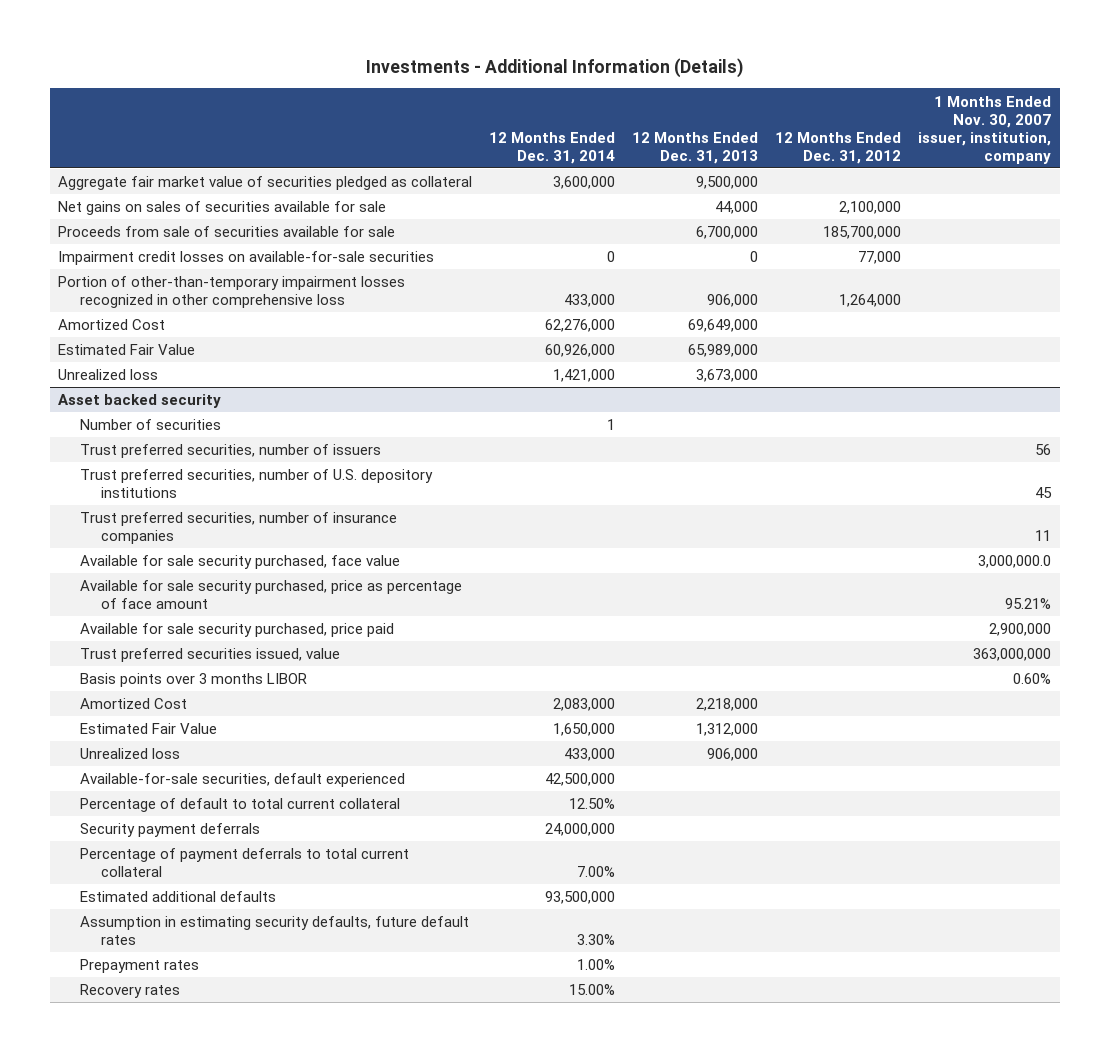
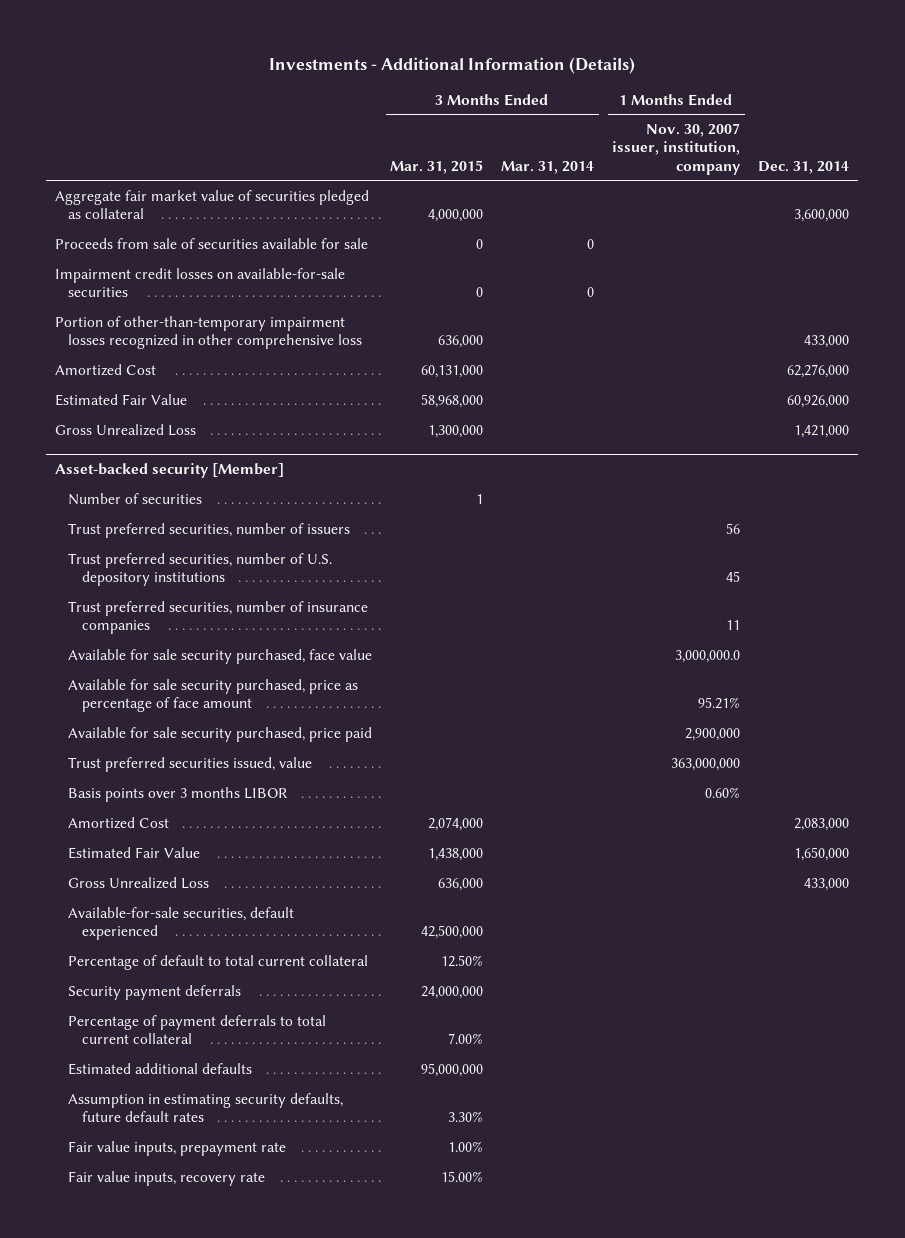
- | 12 Months Ended Dec. 31, 2014 | 12 Months Ended Dec. 31, 2013 | 12 Months Ended Dec. 31, 2012 | 1 Months Ended Nov. 30, 2007 issuer, institution, company
+ | 3 Months Ended Mar. 31, 2015 | 3 Months Ended Mar. 31, 2014 | 1 Months Ended Nov. 30, 2007 issuer, institution, company | Dec. 31, 2014
- Net gains on sales of securities available for sale | | 44,000 | 2,100,000 |
- Unrealized loss | 1,421,000 | 3,673,000 | |
- Asset backed security
+ Gross Unrealized Loss | 1,300,000 | | | 1,421,000
+ Asset-backed security [Member]
- Unrealized loss | 433,000 | 906,000 | |
+ Gross Unrealized Loss | 636,000 | | | 433,000
- Prepayment rates | 1.00% | | |
- Recovery rates | 15.00% | | |
+ Fair value inputs, prepayment rate | 1.00% | | |
+ Fair value inputs, recovery rate | 15.00% | | |

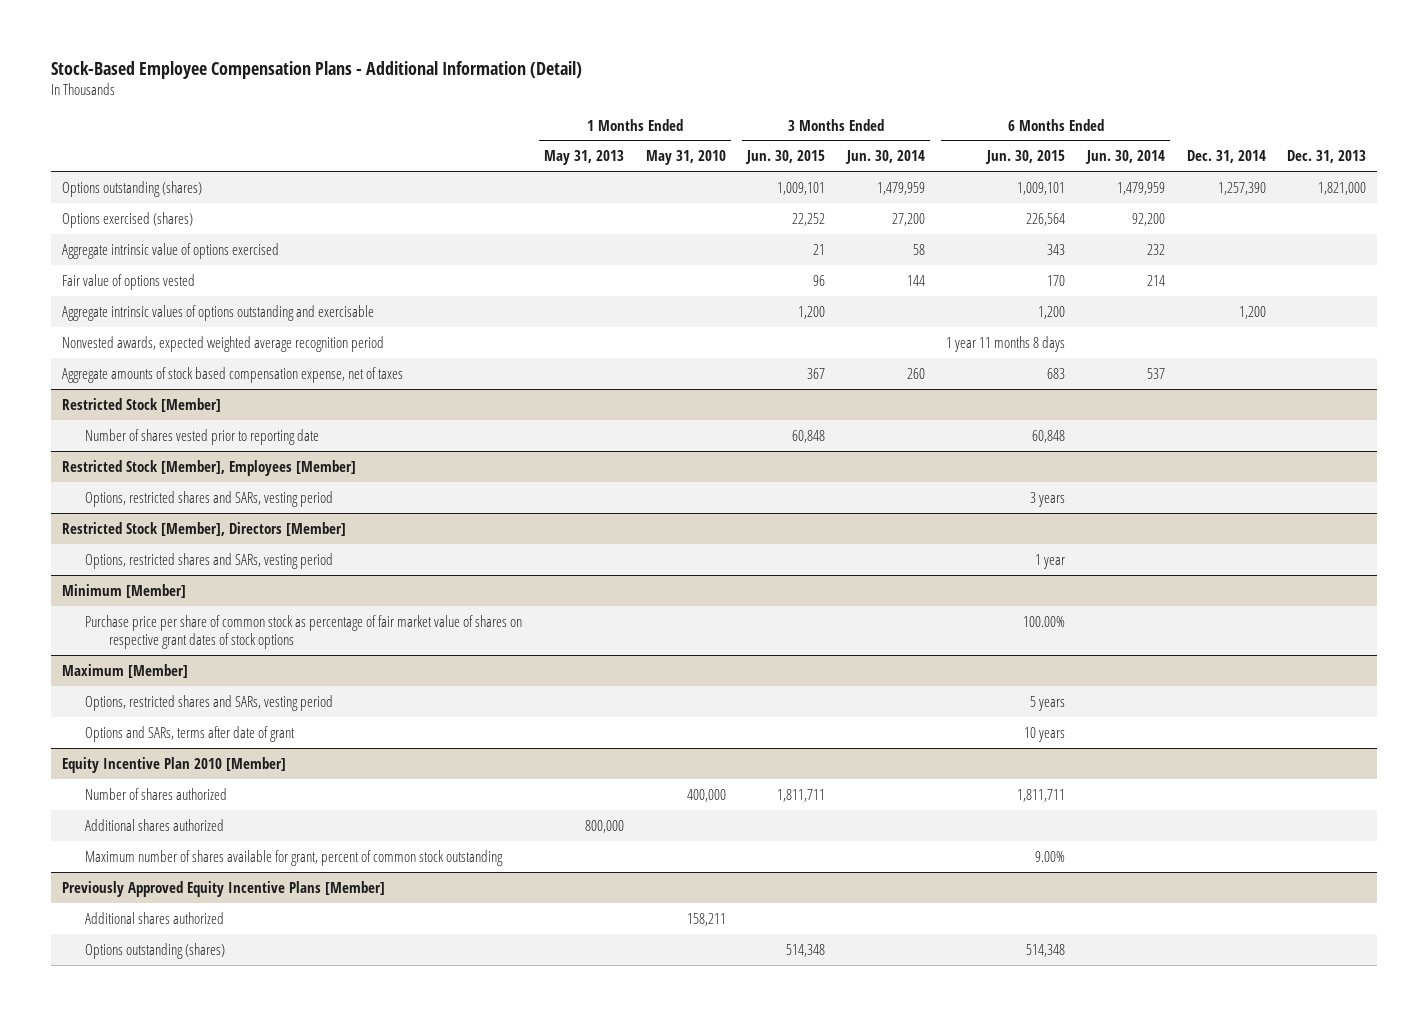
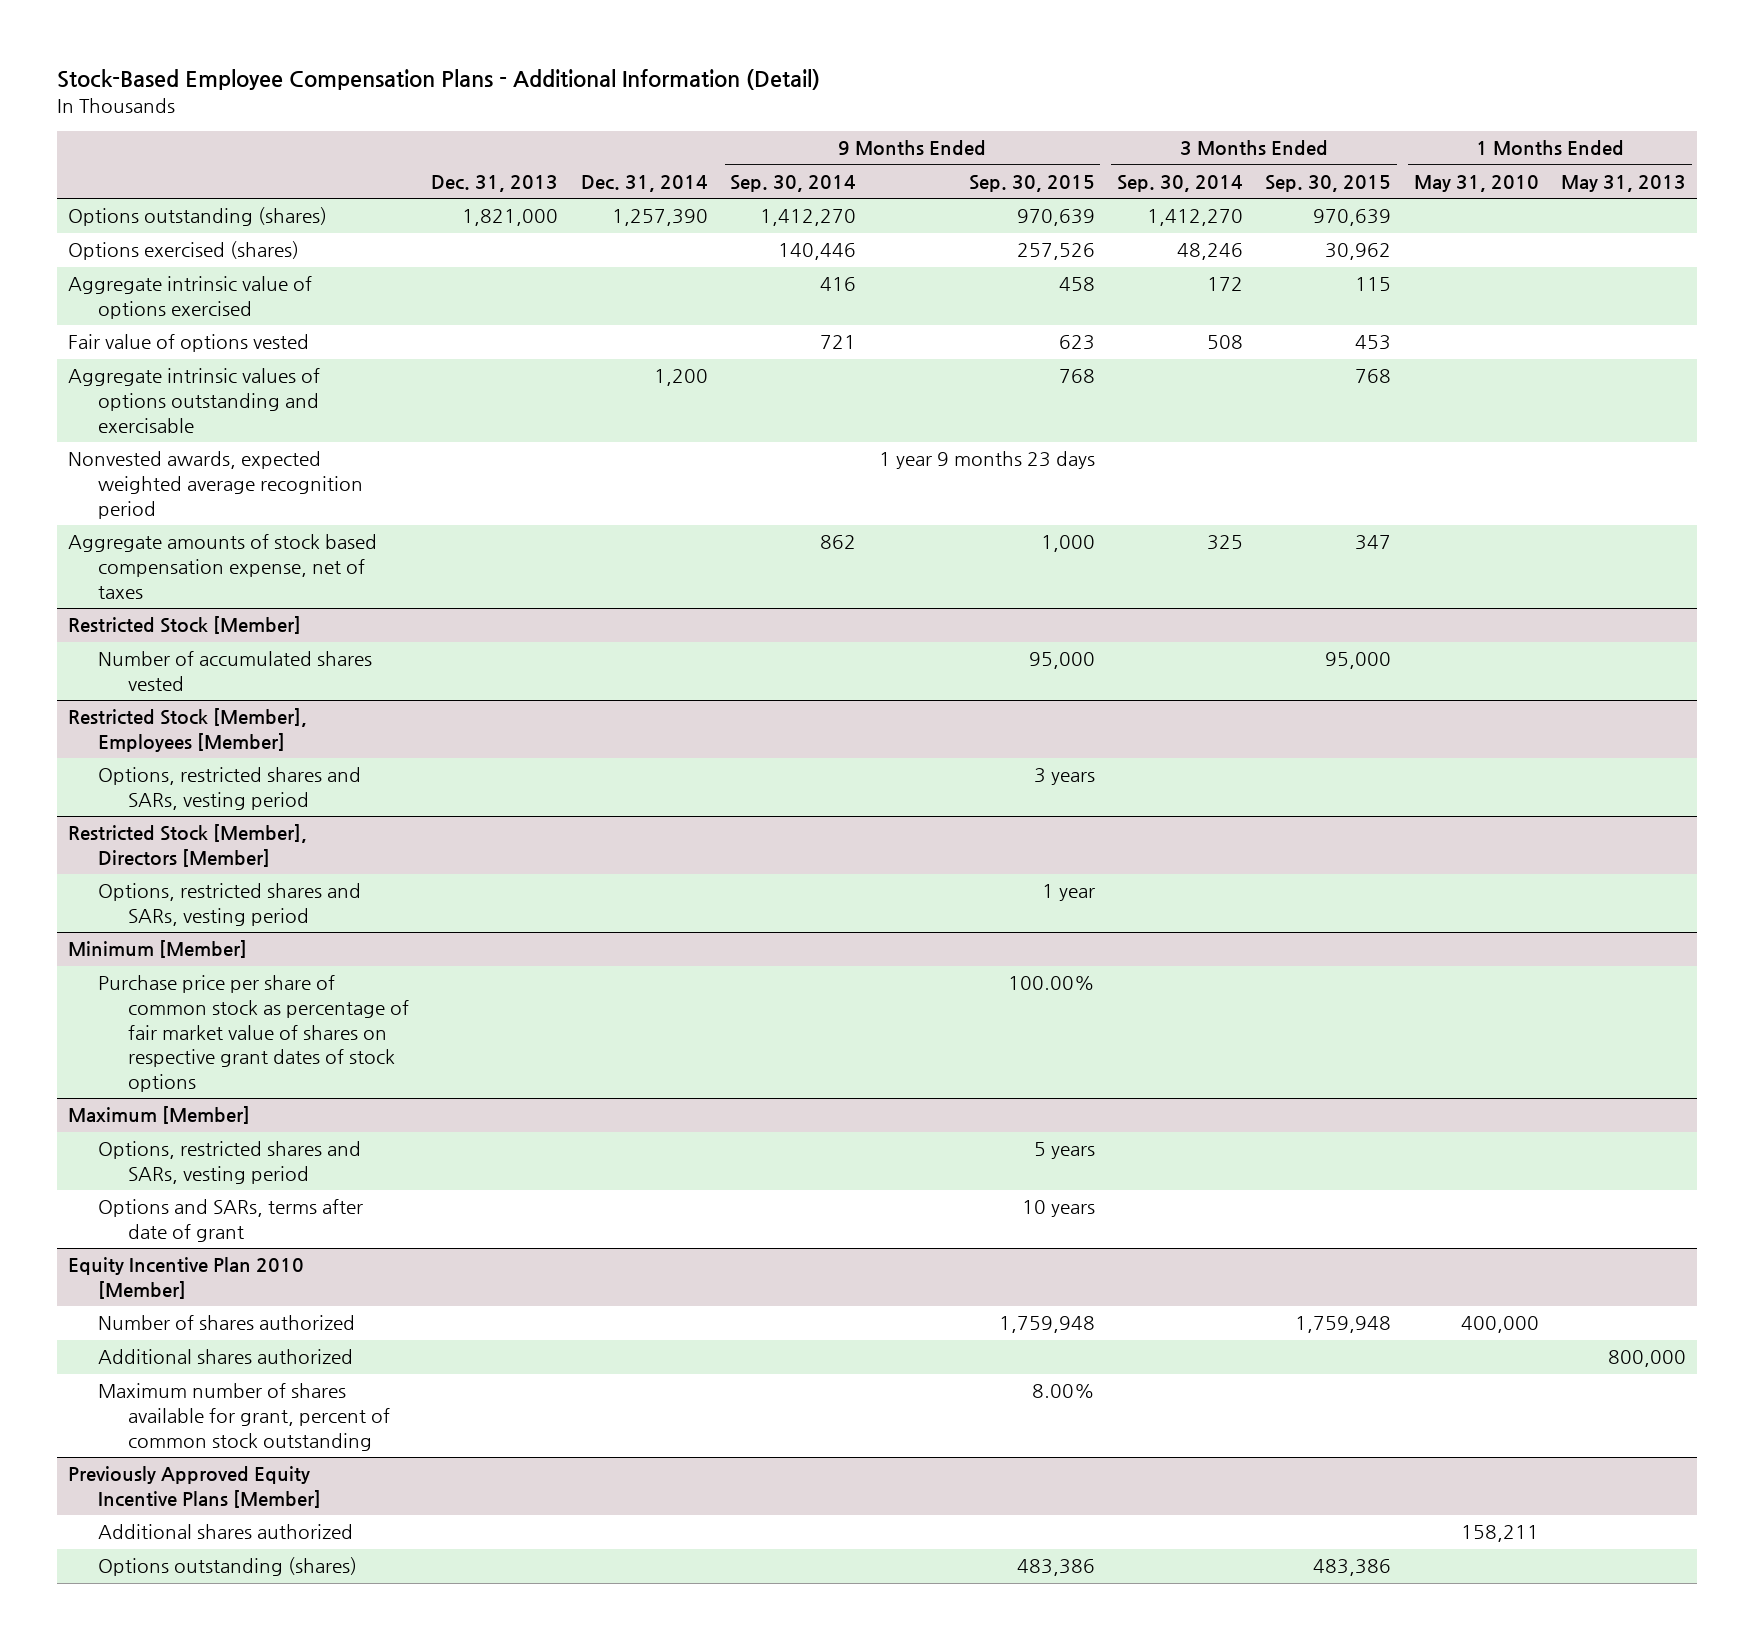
- | 1 Months Ended May 31, 2013 | 1 Months Ended May 31, 2010 | 3 Months Ended Jun. 30, 2015 | 3 Months Ended Jun. 30, 2014 | 6 Months Ended Jun. 30, 2015 | 6 Months Ended Jun. 30, 2014 | Dec. 31, 2014 | Dec. 31, 2013
+ | Dec. 31, 2013 | Dec. 31, 2014 | 9 Months Ended Sep. 30, 2014 | 9 Months Ended Sep. 30, 2015 | 3 Months Ended Sep. 30, 2014 | 3 Months Ended Sep. 30, 2015 | 1 Months Ended May 31, 2010 | 1 Months Ended May 31, 2013
@ Restricted Stock [Member]
- Number of shares vested prior to reporting date | | | 60,848 | | 60,848 | | |
+ Number of accumulated shares vested | | | | 95,000 | | 95,000 | |

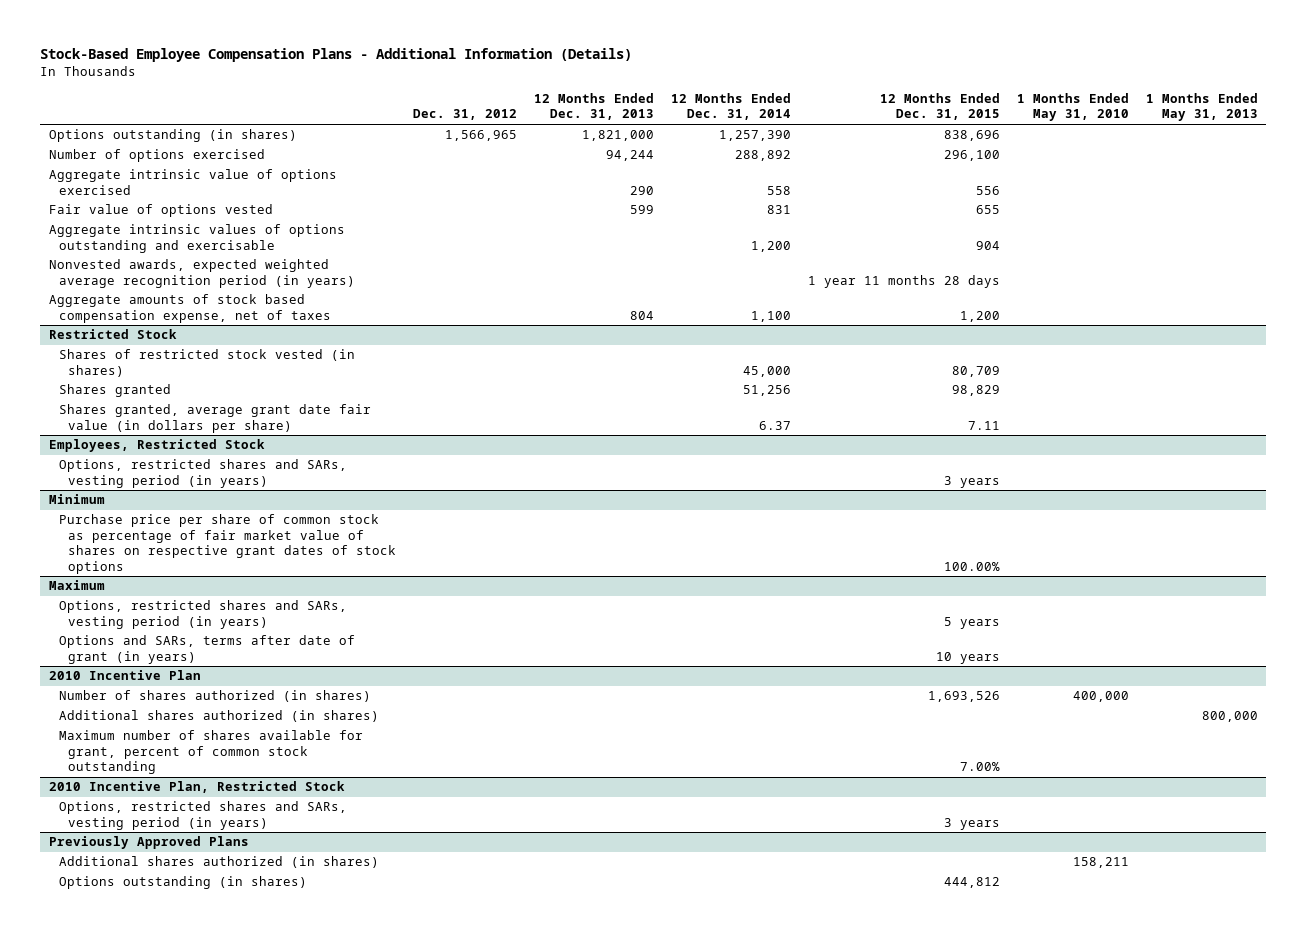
- Stock-Based Employee Compensation Plans - Additional Information (Detail)
+ Stock-Based Employee Compensation Plans - Additional Information (Details)
- | Dec. 31, 2013 | Dec. 31, 2014 | 9 Months Ended Sep. 30, 2014 | 9 Months Ended Sep. 30, 2015 | 3 Months Ended Sep. 30, 2014 | 3 Months Ended Sep. 30, 2015 | 1 Months Ended May 31, 2010 | 1 Months Ended May 31, 2013
+ | Dec. 31, 2012 | 12 Months Ended Dec. 31, 2013 | 12 Months Ended Dec. 31, 2014 | 12 Months Ended Dec. 31, 2015 | 1 Months Ended May 31, 2010 | 1 Months Ended May 31, 2013
- Options outstanding (shares) | 1,821,000 | 1,257,390 | 1,412,270 | 970,639 | 1,412,270 | 970,639 | |
- Options exercised (shares) | | | 140,446 | 257,526 | 48,246 | 30,962 | |
+ Options outstanding (in shares) | 1,566,965 | 1,821,000 | 1,257,390 | 838,696 | |
+ Number of options exercised | | 94,244 | 288,892 | 296,100 | |
- Nonvested awards, expected weighted average recognition period | | | | 1 year 9 months 23 days | | | |
+ Nonvested awards, expected weighted average recognition period (in years) | | | | 1 year 11 months 28 days | |
- Restricted Stock [Member]
- Number of accumulated shares vested | | | | 95,000 | | 95,000 | |
- Restricted Stock [Member], Employees [Member]
- Options, restricted shares and SARs, vesting period | | | | 3 years | | | |
- Restricted Stock [Member], Directors [Member]
- Options, restricted shares and SARs, vesting period | | | | 1 year | | | |
- Minimum [Member]
+ Restricted Stock
+ Shares of restricted stock vested (in shares) | | | 45,000 | 80,709 | |
+ Shares granted | | | 51,256 | 98,829 | |
+ Shares granted, average grant date fair value (in dollars per share) | | | 6.37 | 7.11 | |
+ Employees, Restricted Stock
+ Options, restricted shares and SARs, vesting period (in years) | | | | 3 years | |
+ Minimum
- Maximum [Member]
- Options, restricted shares and SARs, vesting period | | | | 5 years | | | |
- Options and SARs, terms after date of grant | | | | 10 years | | | |
- Equity Incentive Plan 2010 [Member]
- Number of shares authorized | | | | 1,759,948 | | 1,759,948 | 400,000 |
- Additional shares authorized | | | | | | | | 800,000
+ Maximum
+ Options, restricted shares and SARs, vesting period (in years) | | | | 5 years | |
+ Options and SARs, terms after date of grant (in years) | | | | 10 years | |
+ 2010 Incentive Plan
+ Number of shares authorized (in shares) | | | | 1,693,526 | 400,000 |
+ Additional shares authorized (in shares) | | | | | | 800,000
- Previously Approved Equity Incentive Plans [Member]
- Additional shares authorized | | | | | | | 158,211 |
- Options outstanding (shares) | | | | 483,386 | | 483,386 | |
+ 2010 Incentive Plan, Restricted Stock
+ Options, restricted shares and SARs, vesting period (in years) | | | | 3 years | |
+ Previously Approved Plans
+ Additional shares authorized (in shares) | | | | | 158,211 |
+ Options outstanding (in shares) | | | | 444,812 | |

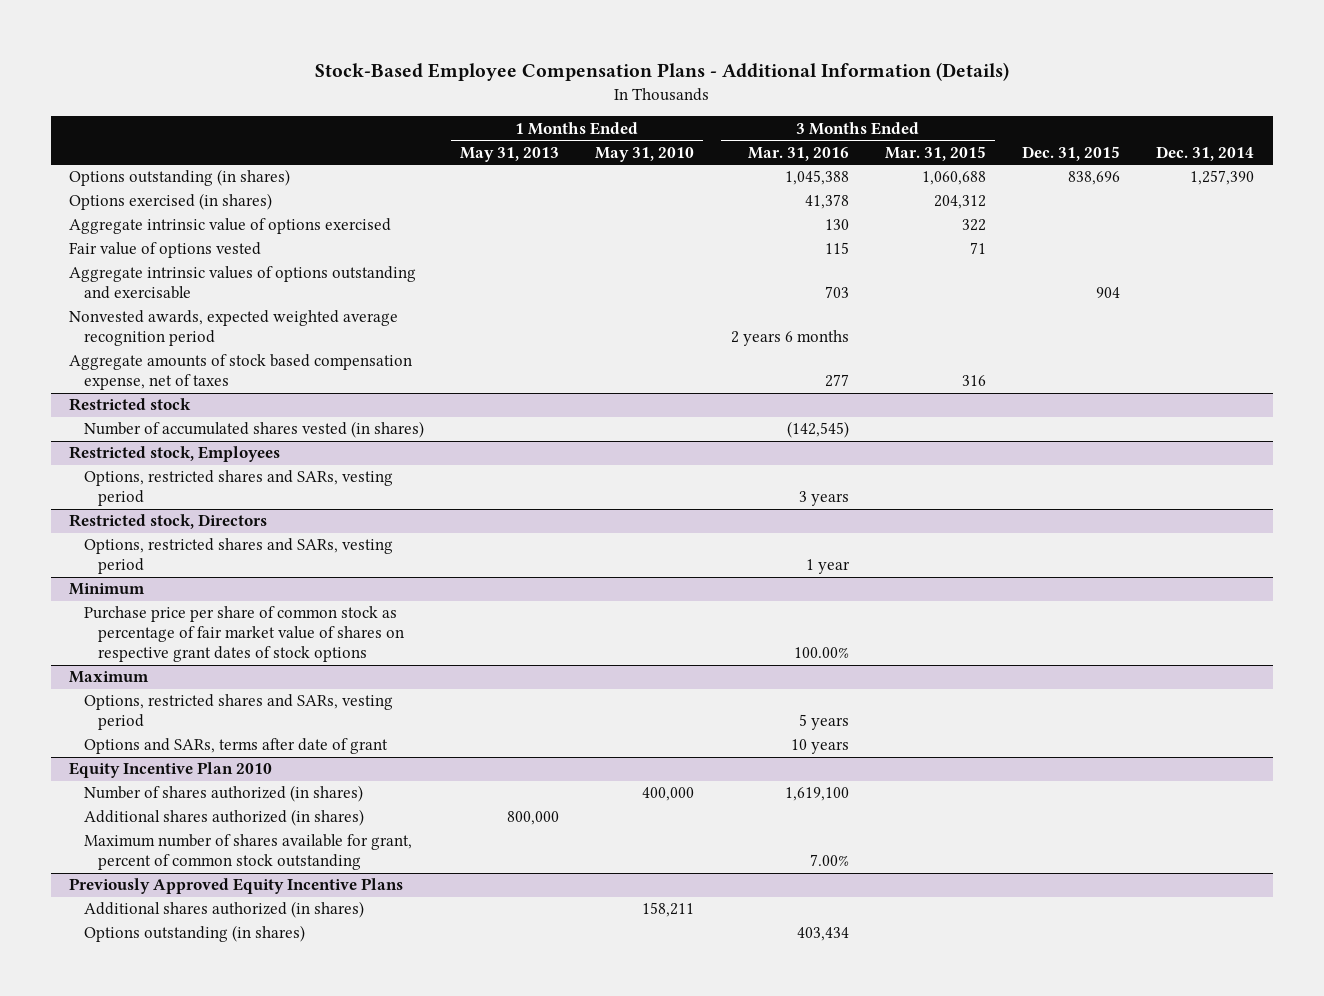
- | Dec. 31, 2012 | 12 Months Ended Dec. 31, 2013 | 12 Months Ended Dec. 31, 2014 | 12 Months Ended Dec. 31, 2015 | 1 Months Ended May 31, 2010 | 1 Months Ended May 31, 2013
+ | 1 Months Ended May 31, 2013 | 1 Months Ended May 31, 2010 | 3 Months Ended Mar. 31, 2016 | 3 Months Ended Mar. 31, 2015 | Dec. 31, 2015 | Dec. 31, 2014
- Number of options exercised | | 94,244 | 288,892 | 296,100 | |
+ Options exercised (in shares) | | | 41,378 | 204,312 | |
- Nonvested awards, expected weighted average recognition period (in years) | | | | 1 year 11 months 28 days | |
+ Nonvested awards, expected weighted average recognition period | | | 2 years 6 months | | |
- Restricted Stock
- Shares of restricted stock vested (in shares) | | | 45,000 | 80,709 | |
- Shares granted | | | 51,256 | 98,829 | |
- Shares granted, average grant date fair value (in dollars per share) | | | 6.37 | 7.11 | |
- Employees, Restricted Stock
- Options, restricted shares and SARs, vesting period (in years) | | | | 3 years | |
+ Restricted stock
+ Number of accumulated shares vested (in shares) | | | (142,545) | | |
+ Restricted stock, Employees
+ Options, restricted shares and SARs, vesting period | | | 3 years | | |
+ Restricted stock, Directors
+ Options, restricted shares and SARs, vesting period | | | 1 year | | |
@ Maximum
- Options, restricted shares and SARs, vesting period (in years) | | | | 5 years | |
- Options and SARs, terms after date of grant (in years) | | | | 10 years | |
- 2010 Incentive Plan
@ Maximum
+ Options, restricted shares and SARs, vesting period | | | 5 years | | |
+ Options and SARs, terms after date of grant | | | 10 years | | |
+ Equity Incentive Plan 2010
- 2010 Incentive Plan, Restricted Stock
- Options, restricted shares and SARs, vesting period (in years) | | | | 3 years | |
- Previously Approved Plans
+ Previously Approved Equity Incentive Plans

